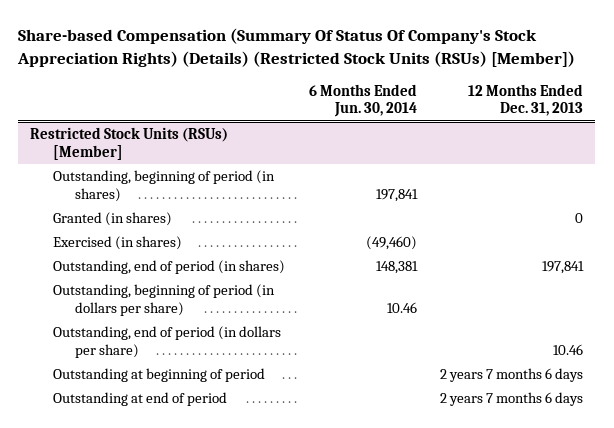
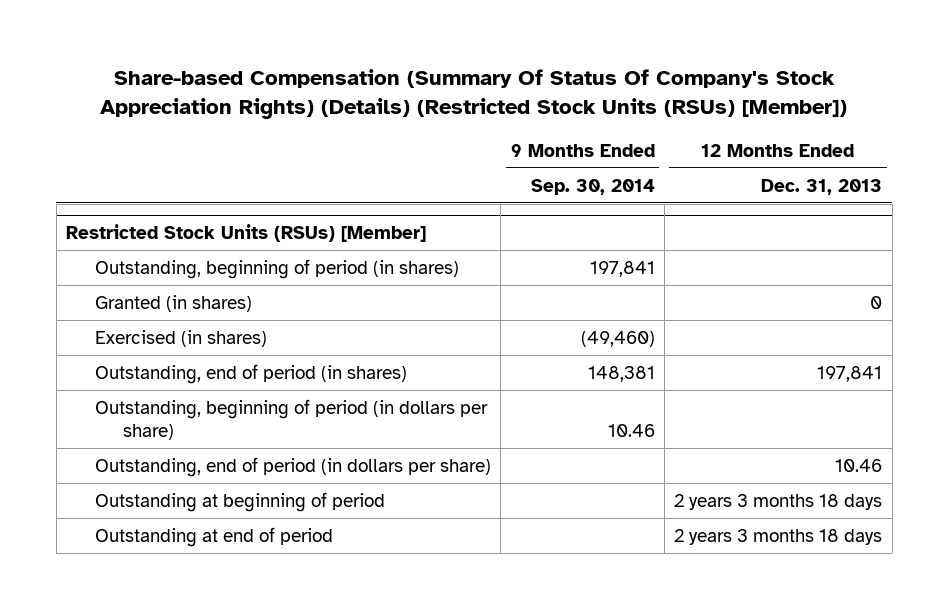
- | 6 Months Ended Jun. 30, 2014 | 12 Months Ended Dec. 31, 2013
+ | 9 Months Ended Sep. 30, 2014 | 12 Months Ended Dec. 31, 2013
@ Restricted Stock Units (RSUs) [Member]
- Outstanding at beginning of period | | 2 years 7 months 6 days
- Outstanding at end of period | | 2 years 7 months 6 days
+ Outstanding at beginning of period | | 2 years 3 months 18 days
+ Outstanding at end of period | | 2 years 3 months 18 days

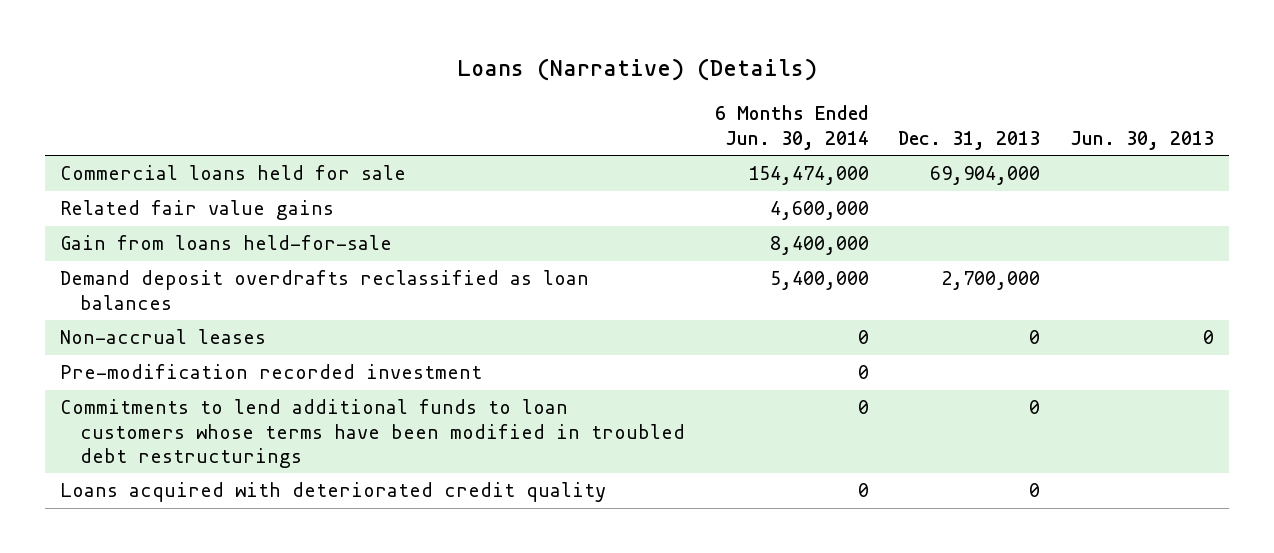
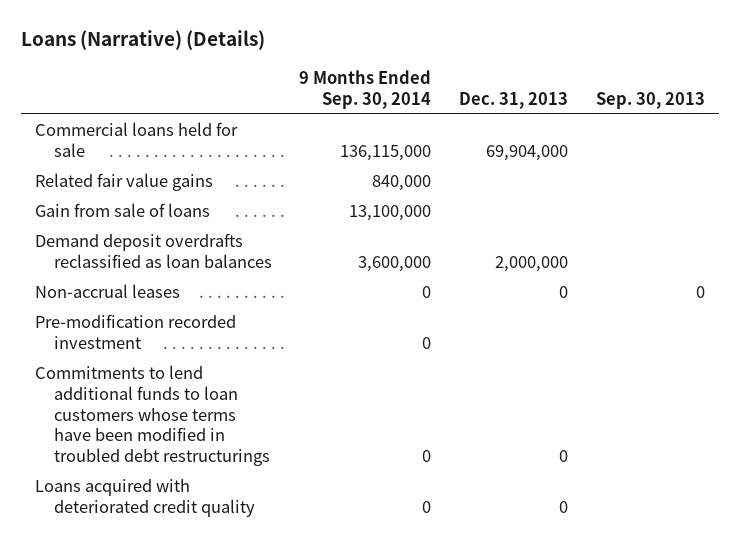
- | 6 Months Ended Jun. 30, 2014 | Dec. 31, 2013 | Jun. 30, 2013
+ | 9 Months Ended Sep. 30, 2014 | Dec. 31, 2013 | Sep. 30, 2013
- Gain from loans held-for-sale | 8,400,000 | |
- Demand deposit overdrafts reclassified as loan balances | 5,400,000 | 2,700,000 |
+ Gain from sale of loans | 13,100,000 | |
+ Demand deposit overdrafts reclassified as loan balances | 3,600,000 | 2,000,000 |

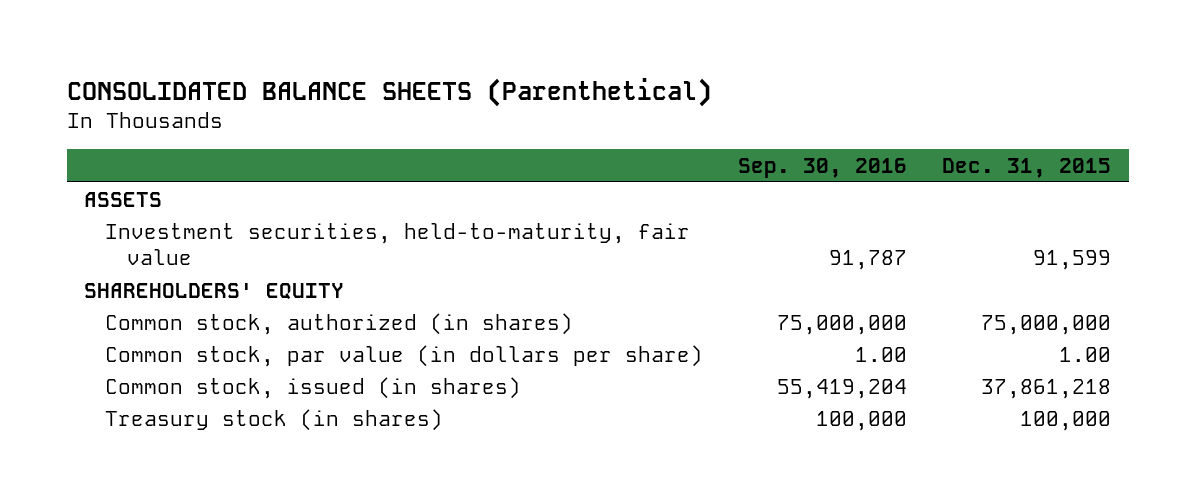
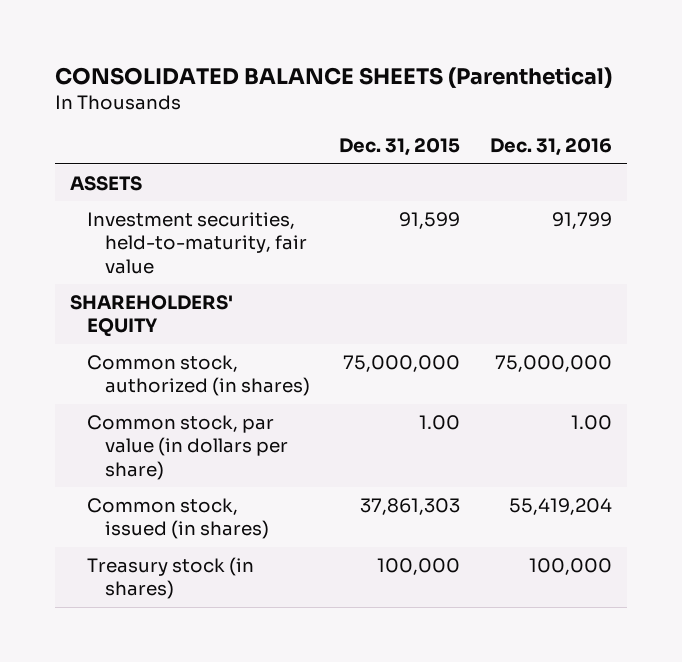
- | Sep. 30, 2016 | Dec. 31, 2015
+ | Dec. 31, 2015 | Dec. 31, 2016
- Common stock, issued (in shares) | 55,419,204 | 37,861,218
+ Common stock, issued (in shares) | 37,861,303 | 55,419,204

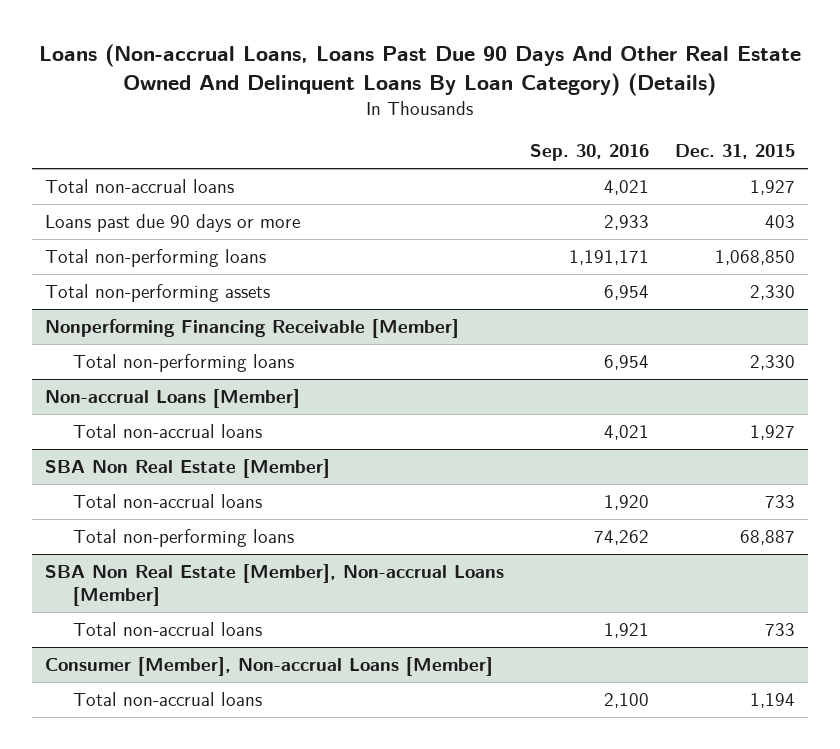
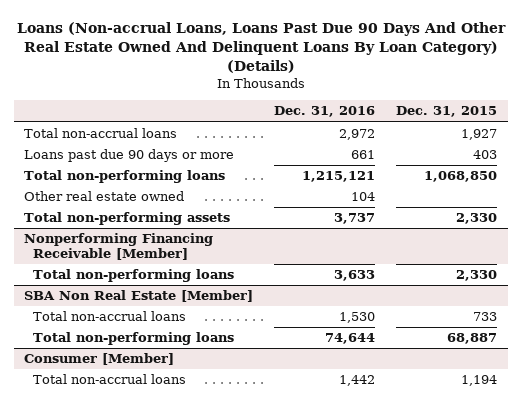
- | Sep. 30, 2016 | Dec. 31, 2015
+ | Dec. 31, 2016 | Dec. 31, 2015
+ Other real estate owned | 104 |
- Non-accrual Loans [Member]
- Total non-accrual loans | 4,021 | 1,927
- SBA Non Real Estate [Member], Non-accrual Loans [Member]
- Total non-accrual loans | 1,921 | 733
- Consumer [Member], Non-accrual Loans [Member]
+ Consumer [Member]

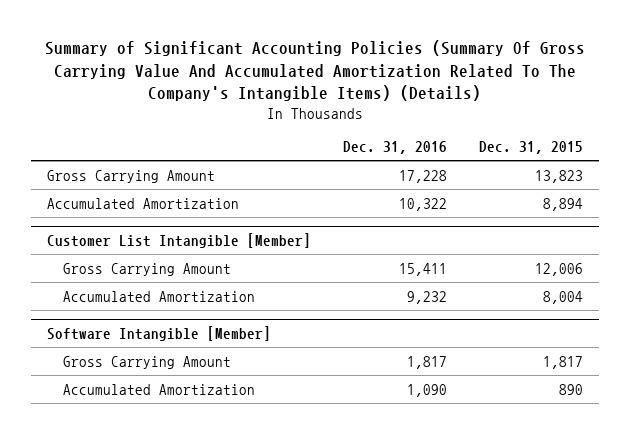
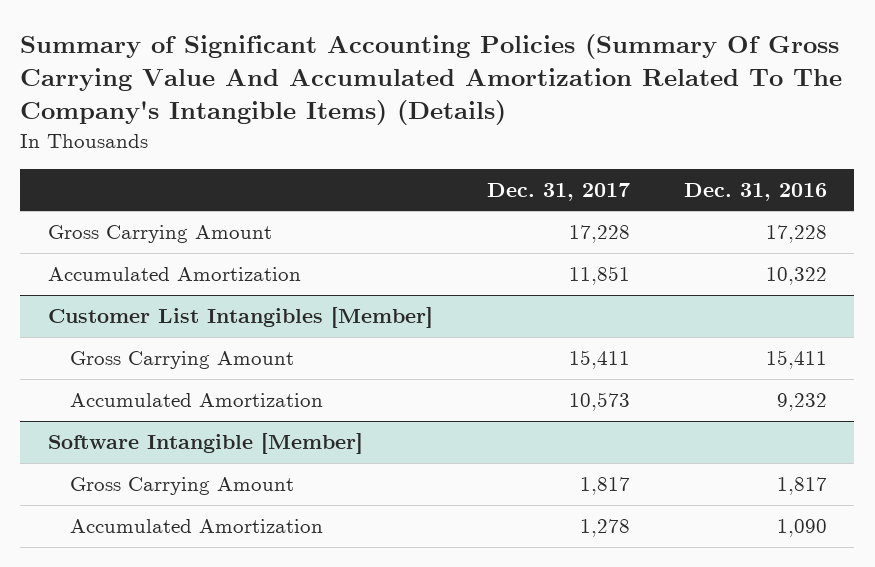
- | Dec. 31, 2016 | Dec. 31, 2015
+ | Dec. 31, 2017 | Dec. 31, 2016
- Customer List Intangible [Member]
+ Customer List Intangibles [Member]

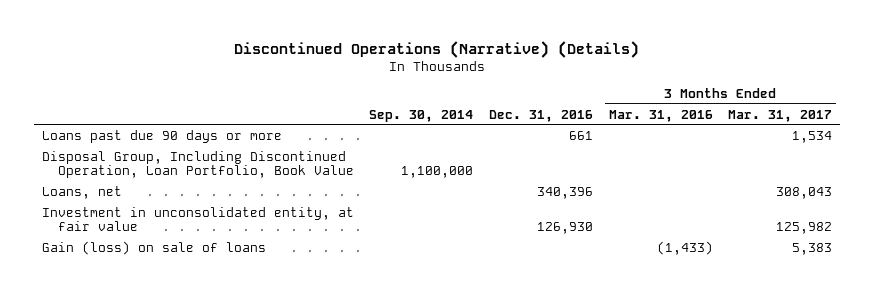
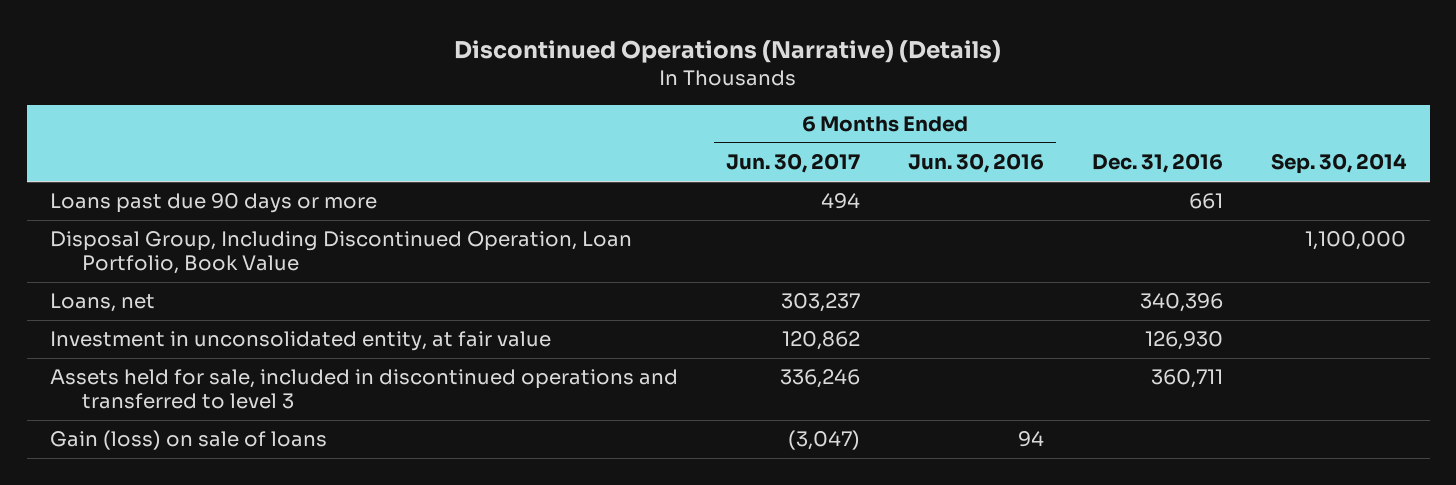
- | Sep. 30, 2014 | Dec. 31, 2016 | 3 Months Ended Mar. 31, 2016 | 3 Months Ended Mar. 31, 2017
+ | 6 Months Ended Jun. 30, 2017 | 6 Months Ended Jun. 30, 2016 | Dec. 31, 2016 | Sep. 30, 2014
+ Assets held for sale, included in discontinued operations and transferred to level 3 | 336,246 | | 360,711 |

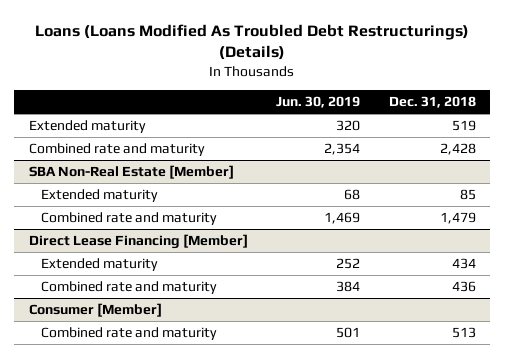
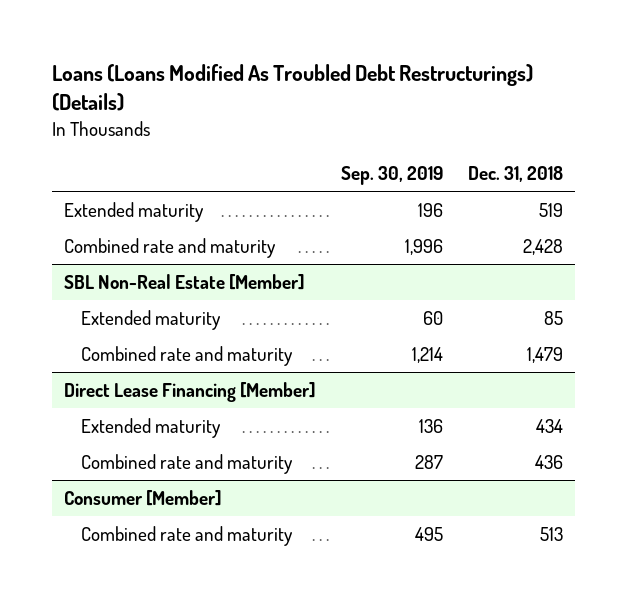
- | Jun. 30, 2019 | Dec. 31, 2018
+ | Sep. 30, 2019 | Dec. 31, 2018
- SBA Non-Real Estate [Member]
+ SBL Non-Real Estate [Member]

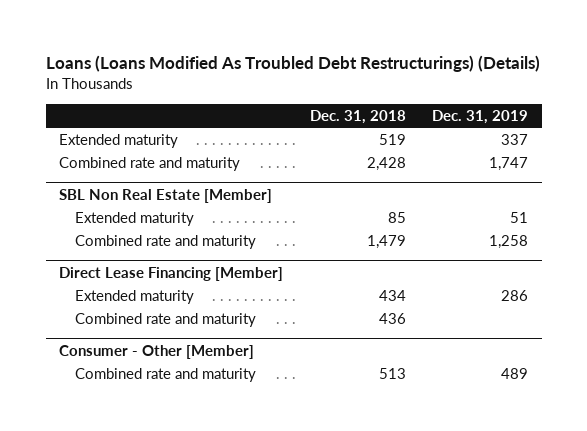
- | Sep. 30, 2019 | Dec. 31, 2018
+ | Dec. 31, 2018 | Dec. 31, 2019
- SBL Non-Real Estate [Member]
+ SBL Non Real Estate [Member]
- Consumer [Member]
+ Consumer - Other [Member]

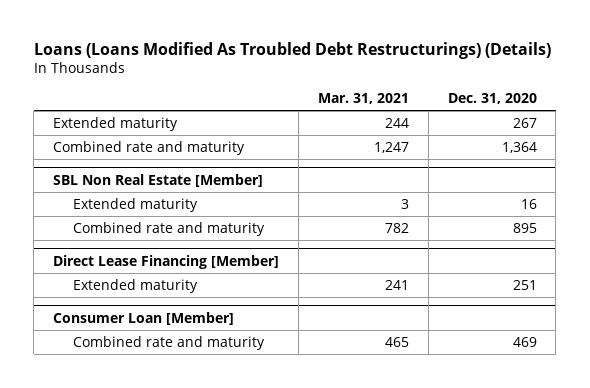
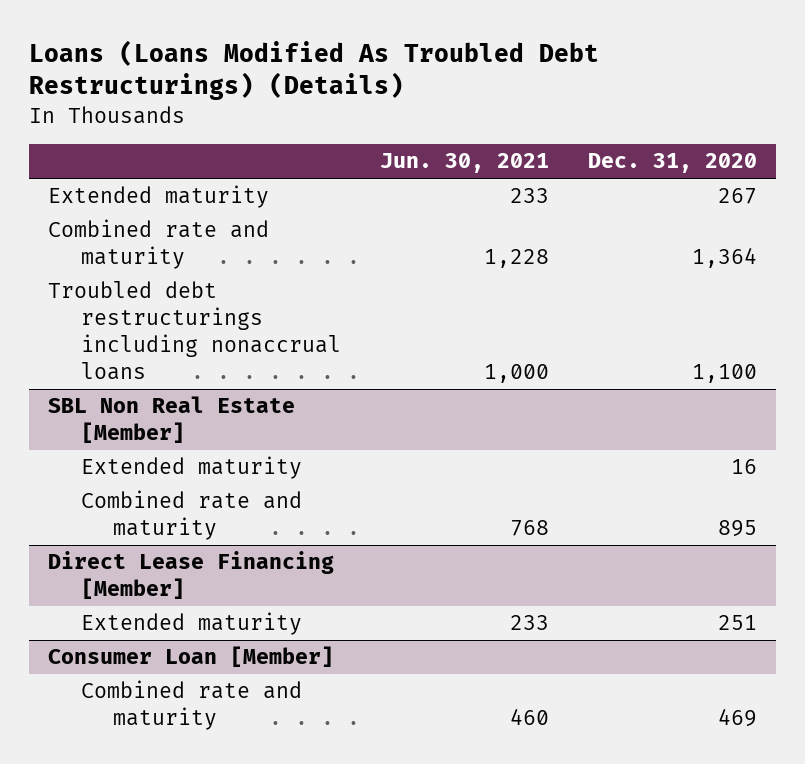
- | Mar. 31, 2021 | Dec. 31, 2020
+ | Jun. 30, 2021 | Dec. 31, 2020
+ Troubled debt restructurings including nonaccrual loans | 1,000 | 1,100

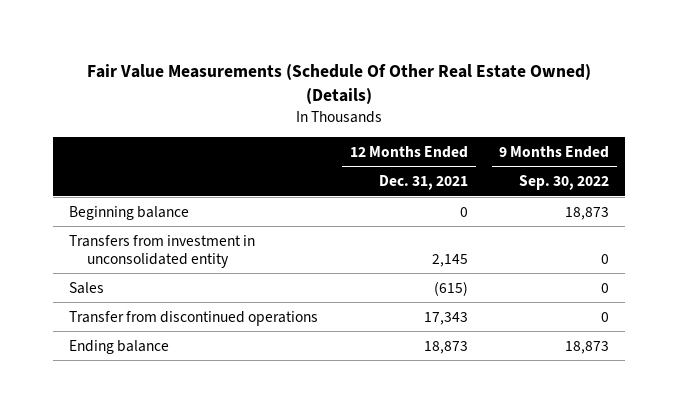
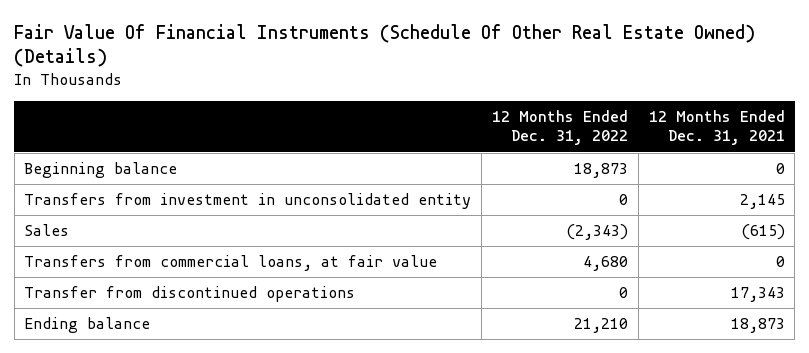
- Fair Value Measurements (Schedule Of Other Real Estate Owned) (Details)
+ Fair Value Of Financial Instruments (Schedule Of Other Real Estate Owned) (Details)
- | 12 Months Ended Dec. 31, 2021 | 9 Months Ended Sep. 30, 2022
+ | 12 Months Ended Dec. 31, 2022 | 12 Months Ended Dec. 31, 2021
+ Transfers from commercial loans, at fair value | 4,680 | 0

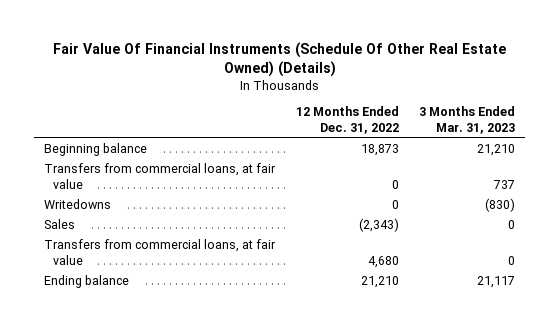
- | 12 Months Ended Dec. 31, 2022 | 12 Months Ended Dec. 31, 2021
+ | 12 Months Ended Dec. 31, 2022 | 3 Months Ended Mar. 31, 2023
- Transfers from investment in unconsolidated entity | 0 | 2,145
+ Transfers from commercial loans, at fair value | 0 | 737
+ Writedowns | 0 | (830)
- Transfer from discontinued operations | 0 | 17,343

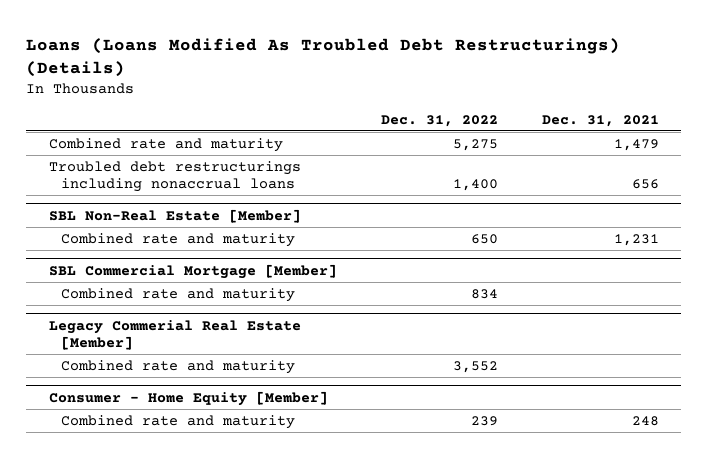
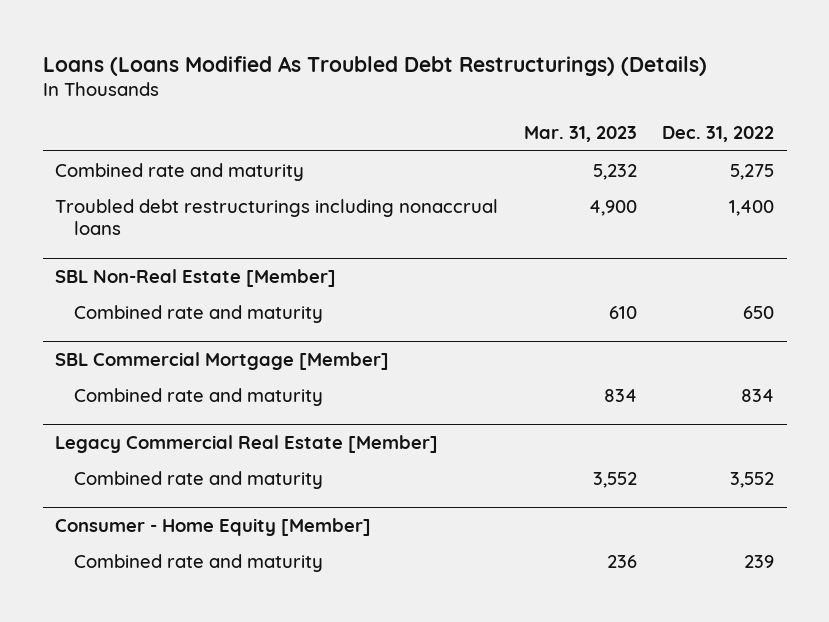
- | Dec. 31, 2022 | Dec. 31, 2021
+ | Mar. 31, 2023 | Dec. 31, 2022
- Legacy Commerial Real Estate [Member]
+ Legacy Commercial Real Estate [Member]

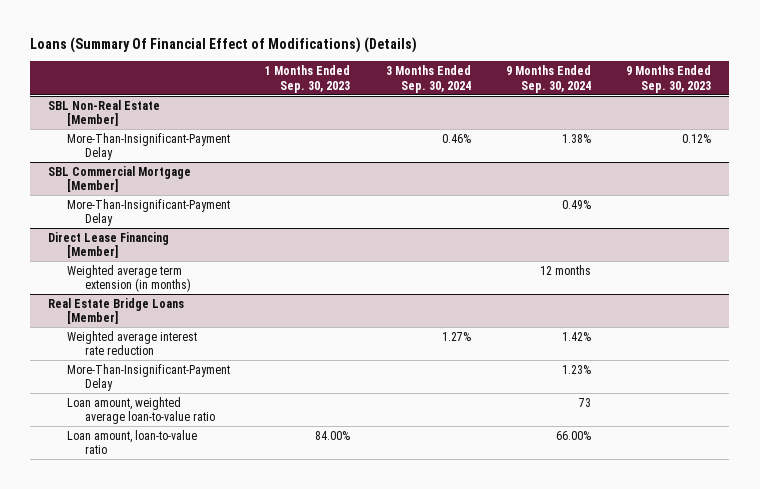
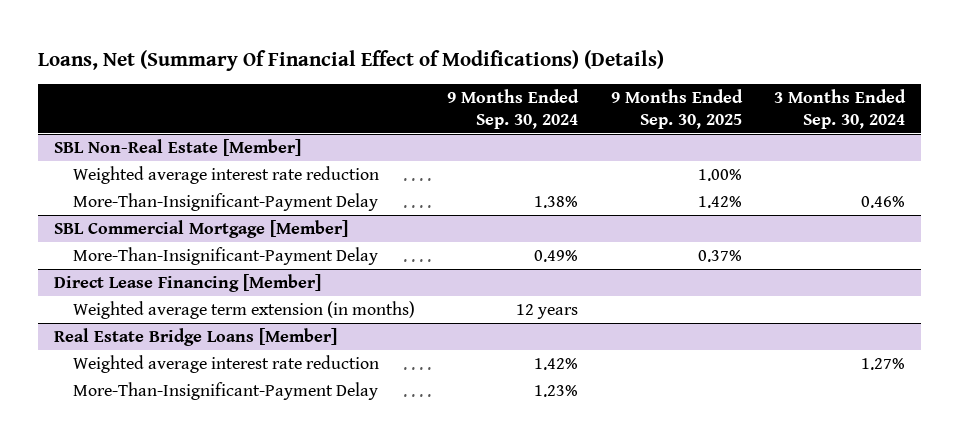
- Loans (Summary Of Financial Effect of Modifications) (Details)
+ Loans, Net (Summary Of Financial Effect of Modifications) (Details)
- | 1 Months Ended Sep. 30, 2023 | 3 Months Ended Sep. 30, 2024 | 9 Months Ended Sep. 30, 2024 | 9 Months Ended Sep. 30, 2023
+ | 9 Months Ended Sep. 30, 2024 | 9 Months Ended Sep. 30, 2025 | 3 Months Ended Sep. 30, 2024
@ SBL Non-Real Estate [Member]
+ Weighted average interest rate reduction | | 1.00% |
@ Direct Lease Financing [Member]
- Weighted average term extension (in months) | | | 12 months |
+ Weighted average term extension (in months) | 12 years | |
@ Real Estate Bridge Loans [Member]
- Loan amount, weighted average loan-to-value ratio | | | 73 |
- Loan amount, loan-to-value ratio | 84.00% | | 66.00% |

